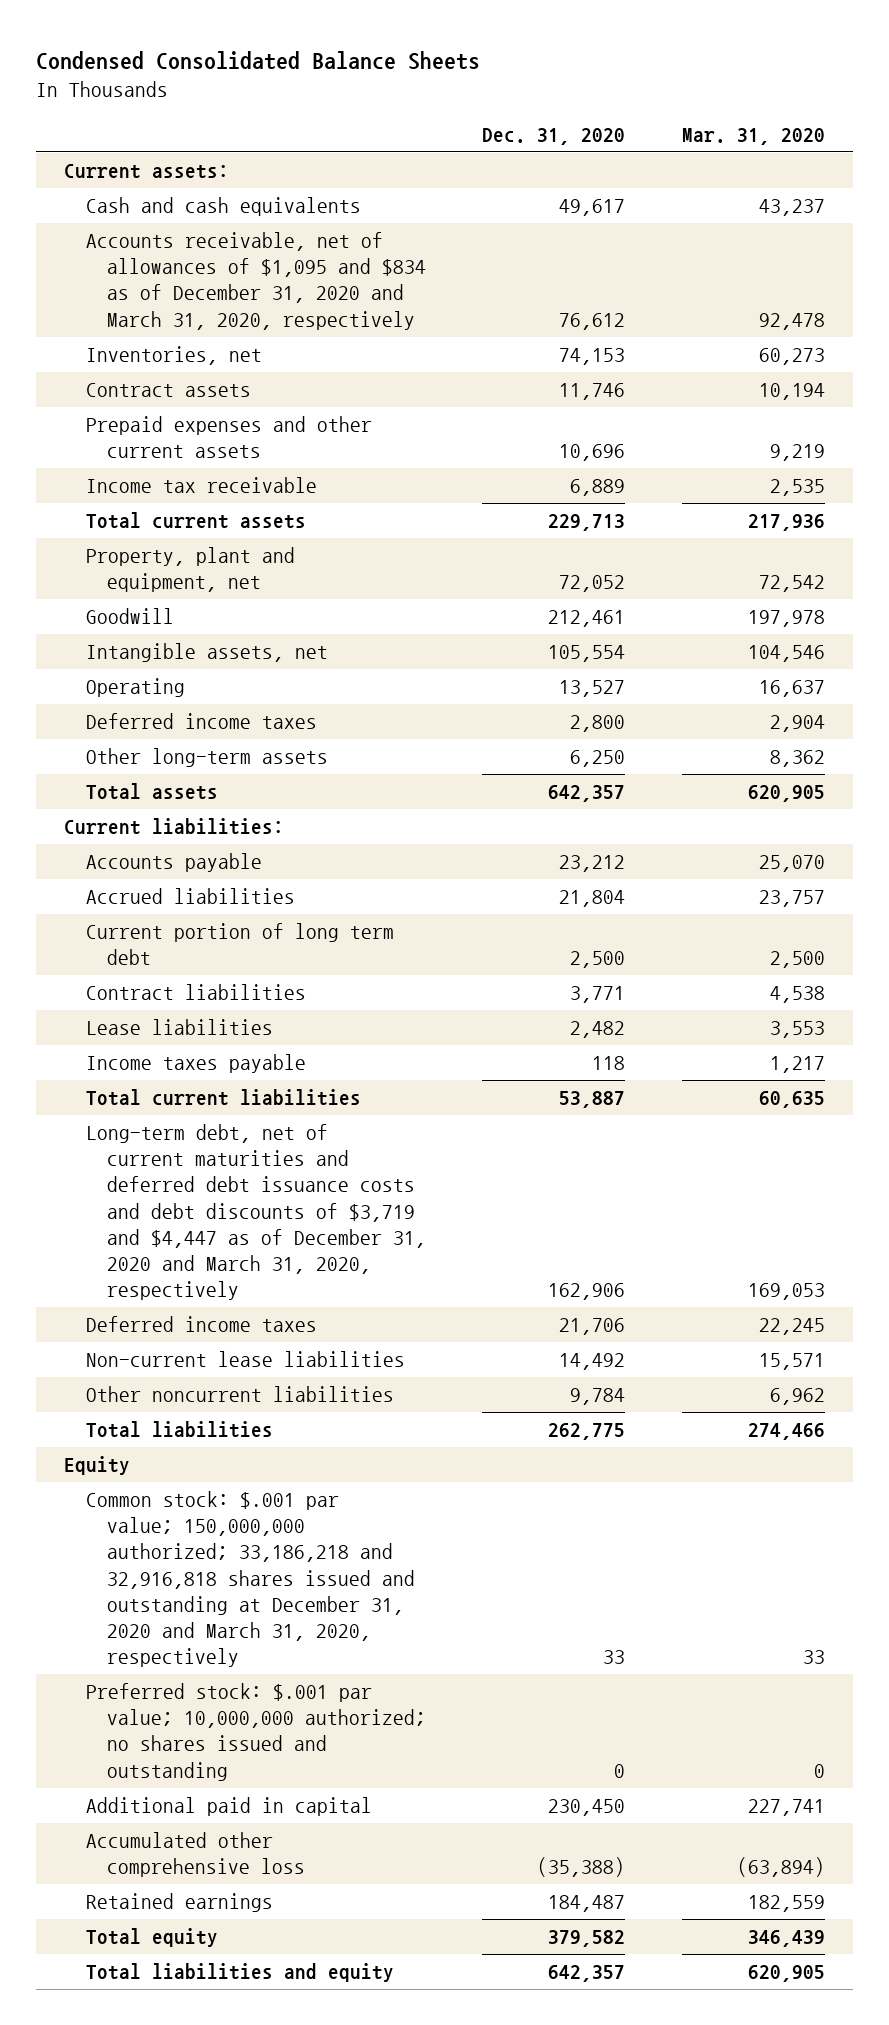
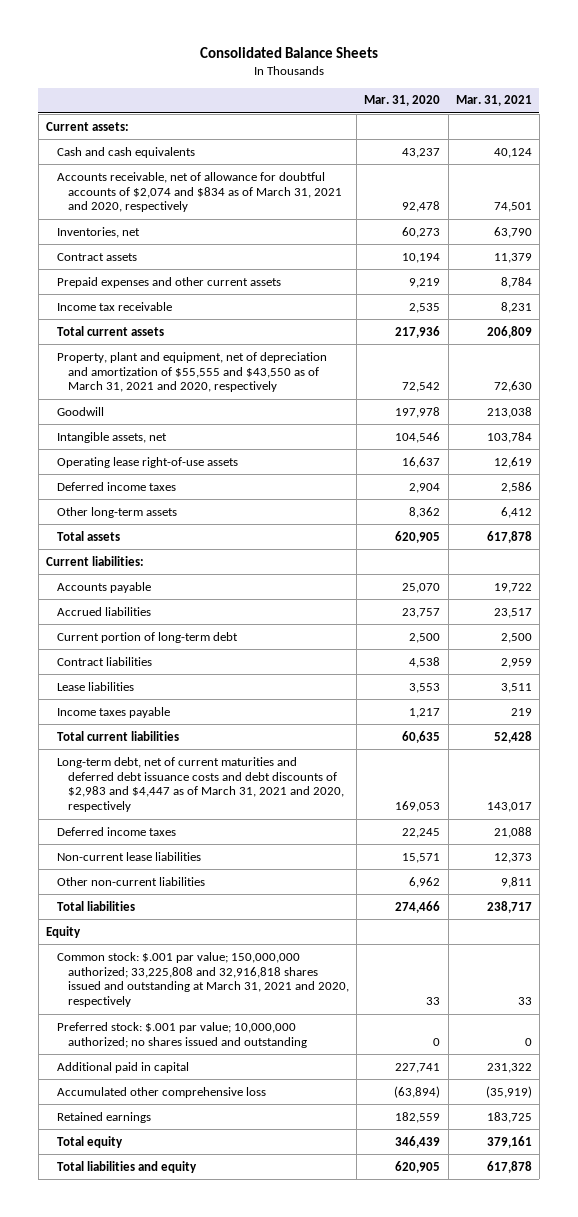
- Condensed Consolidated Balance Sheets
+ Consolidated Balance Sheets
- | Dec. 31, 2020 | Mar. 31, 2020
+ | Mar. 31, 2020 | Mar. 31, 2021
- Accounts receivable, net of allowances of $1,095 and $834 as of December 31, 2020 and March 31, 2020, respectively | 76,612 | 92,478
+ Accounts receivable, net of allowance for doubtful accounts of $2,074 and $834 as of March 31, 2021 and 2020, respectively | 92,478 | 74,501
- Property, plant and equipment, net | 72,052 | 72,542
+ Property, plant and equipment, net of depreciation and amortization of $55,555 and $43,550 as of March 31, 2021 and 2020, respectively | 72,542 | 72,630
- Operating | 13,527 | 16,637
+ Operating lease right-of-use assets | 16,637 | 12,619
- Current portion of long term debt | 2,500 | 2,500
+ Current portion of long-term debt | 2,500 | 2,500
- Long-term debt, net of current maturities and deferred debt issuance costs and debt discounts of $3,719 and $4,447 as of December 31, 2020 and March 31, 2020, respectively | 162,906 | 169,053
+ Long-term debt, net of current maturities and deferred debt issuance costs and debt discounts of $2,983 and $4,447 as of March 31, 2021 and 2020, respectively | 169,053 | 143,017
- Other noncurrent liabilities | 9,784 | 6,962
+ Other non-current liabilities | 6,962 | 9,811
- Common stock: $.001 par value; 150,000,000 authorized; 33,186,218 and 32,916,818 shares issued and outstanding at December 31, 2020 and March 31, 2020, respectively | 33 | 33
+ Common stock: $.001 par value; 150,000,000 authorized; 33,225,808 and 32,916,818 shares issued and outstanding at March 31, 2021 and 2020, respectively | 33 | 33

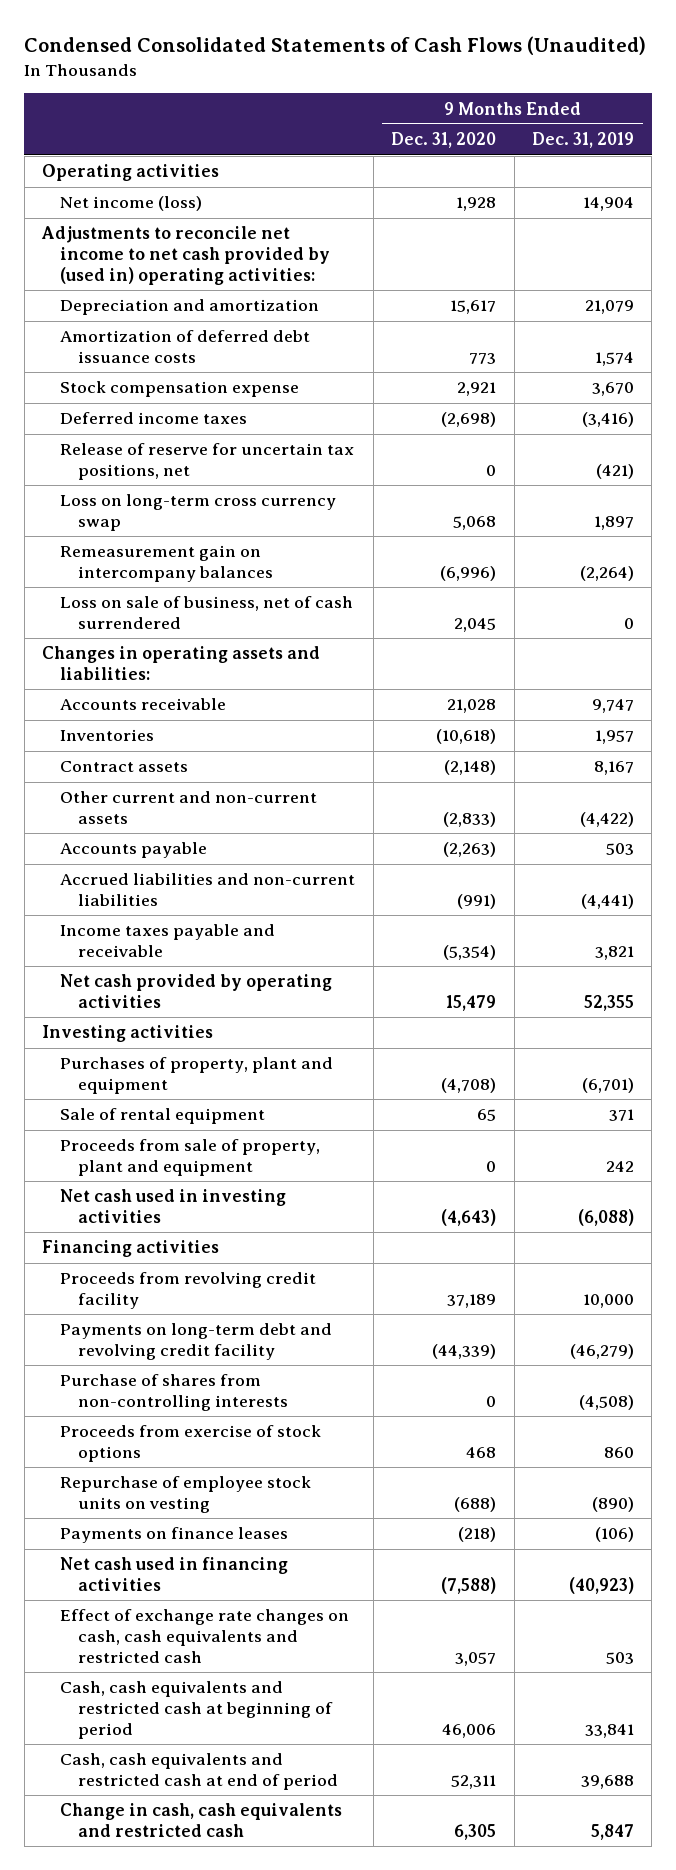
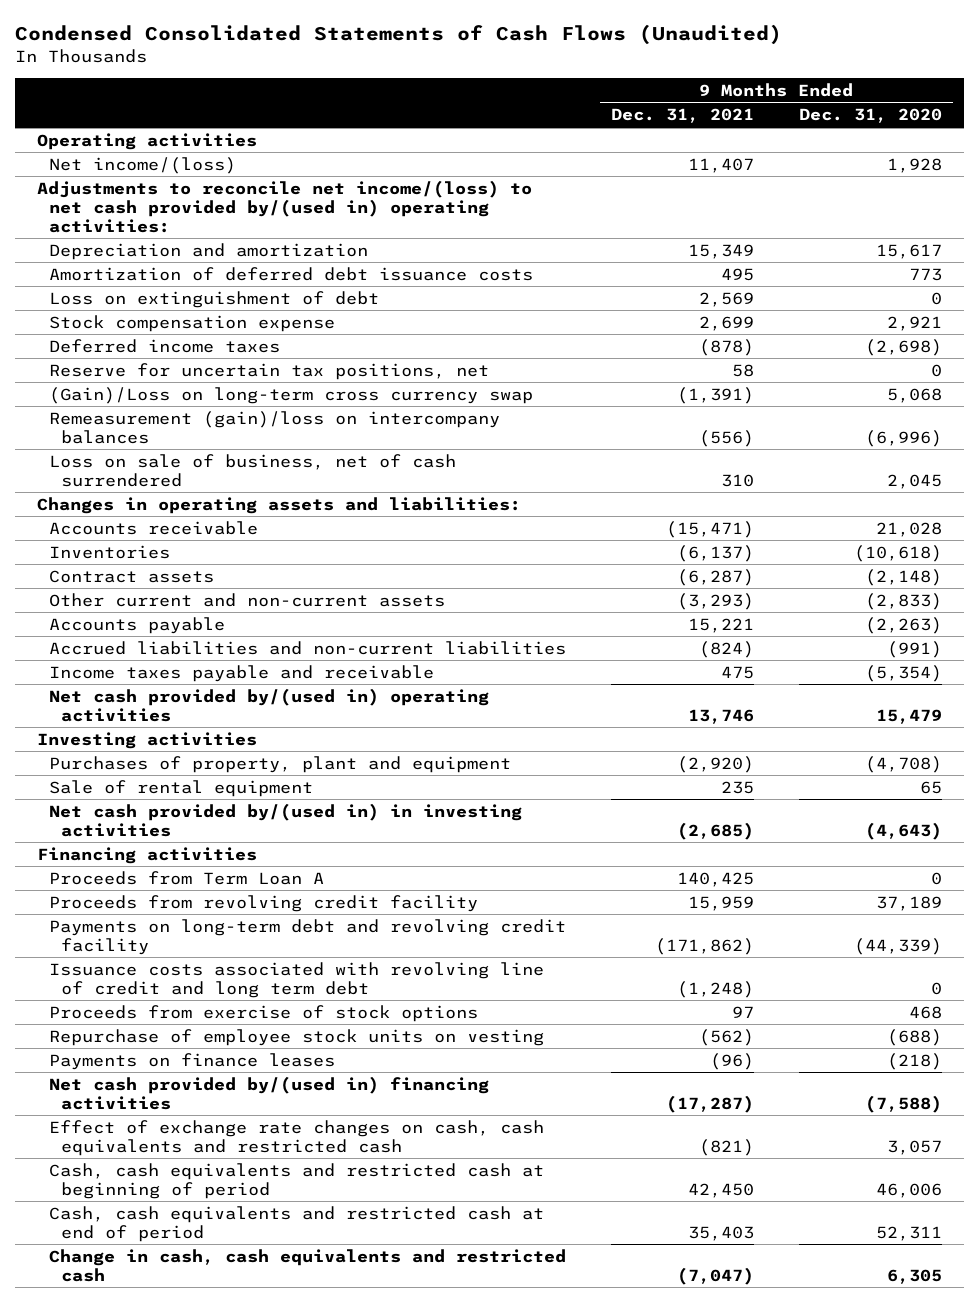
- | 9 Months Ended Dec. 31, 2020 | 9 Months Ended Dec. 31, 2019
+ | 9 Months Ended Dec. 31, 2021 | 9 Months Ended Dec. 31, 2020
- Net income (loss) | 1,928 | 14,904
- Adjustments to reconcile net income to net cash provided by (used in) operating activities:
+ Net income/(loss) | 11,407 | 1,928
+ Adjustments to reconcile net income/(loss) to net cash provided by/(used in) operating activities:
+ Loss on extinguishment of debt | 2,569 | 0
- Release of reserve for uncertain tax positions, net | 0 | (421)
- Loss on long-term cross currency swap | 5,068 | 1,897
- Remeasurement gain on intercompany balances | (6,996) | (2,264)
+ Reserve for uncertain tax positions, net | 58 | 0
+ (Gain)/Loss on long-term cross currency swap | (1,391) | 5,068
+ Remeasurement (gain)/loss on intercompany balances | (556) | (6,996)
- Net cash provided by operating activities | 15,479 | 52,355
+ Net cash provided by/(used in) operating activities | 13,746 | 15,479
- Proceeds from sale of property, plant and equipment | 0 | 242
- Net cash used in investing activities | (4,643) | (6,088)
+ Net cash provided by/(used in) in investing activities | (2,685) | (4,643)
+ Proceeds from Term Loan A | 140,425 | 0
- Purchase of shares from non-controlling interests | 0 | (4,508)
+ Issuance costs associated with revolving line of credit and long term debt | (1,248) | 0
- Net cash used in financing activities | (7,588) | (40,923)
+ Net cash provided by/(used in) financing activities | (17,287) | (7,588)

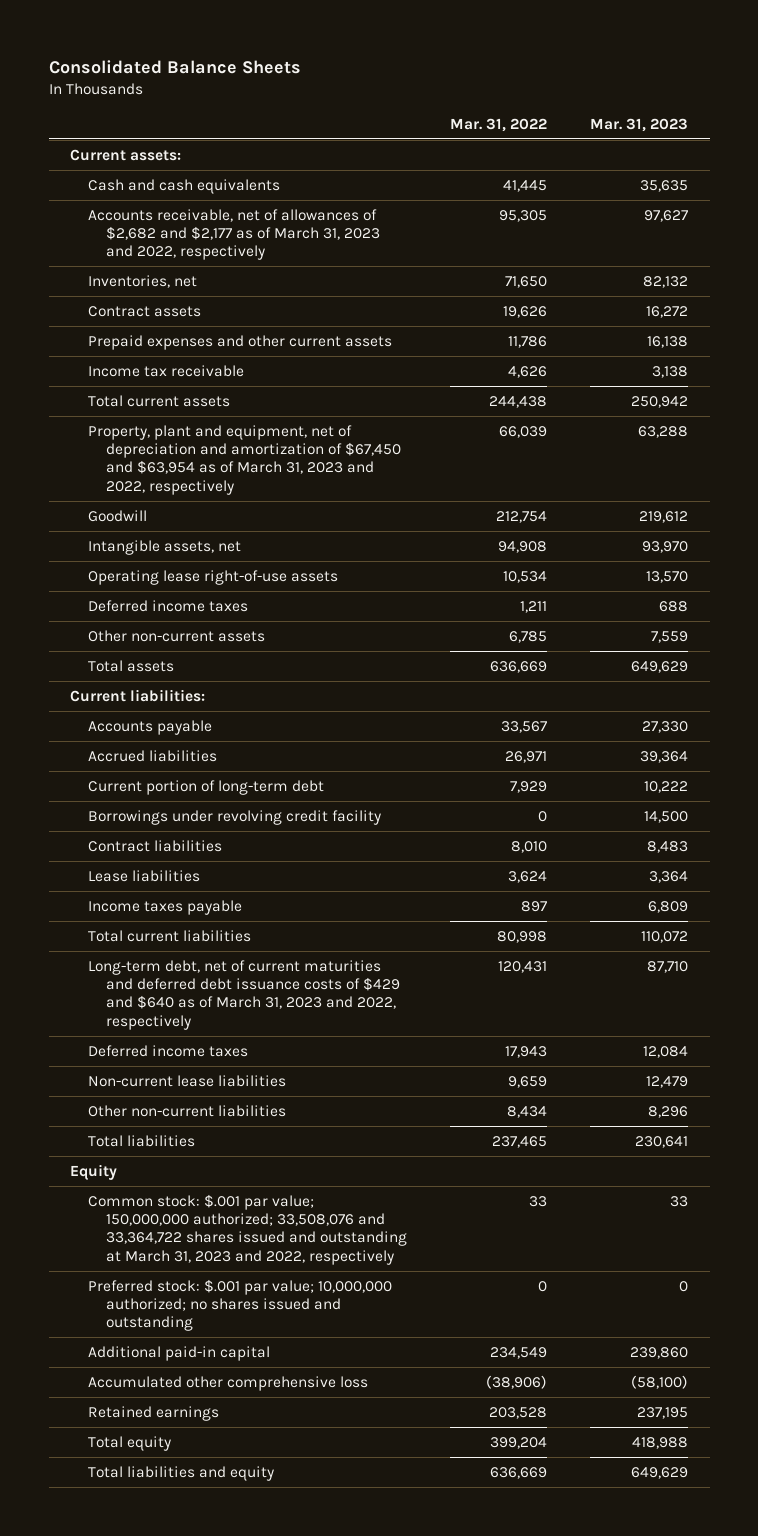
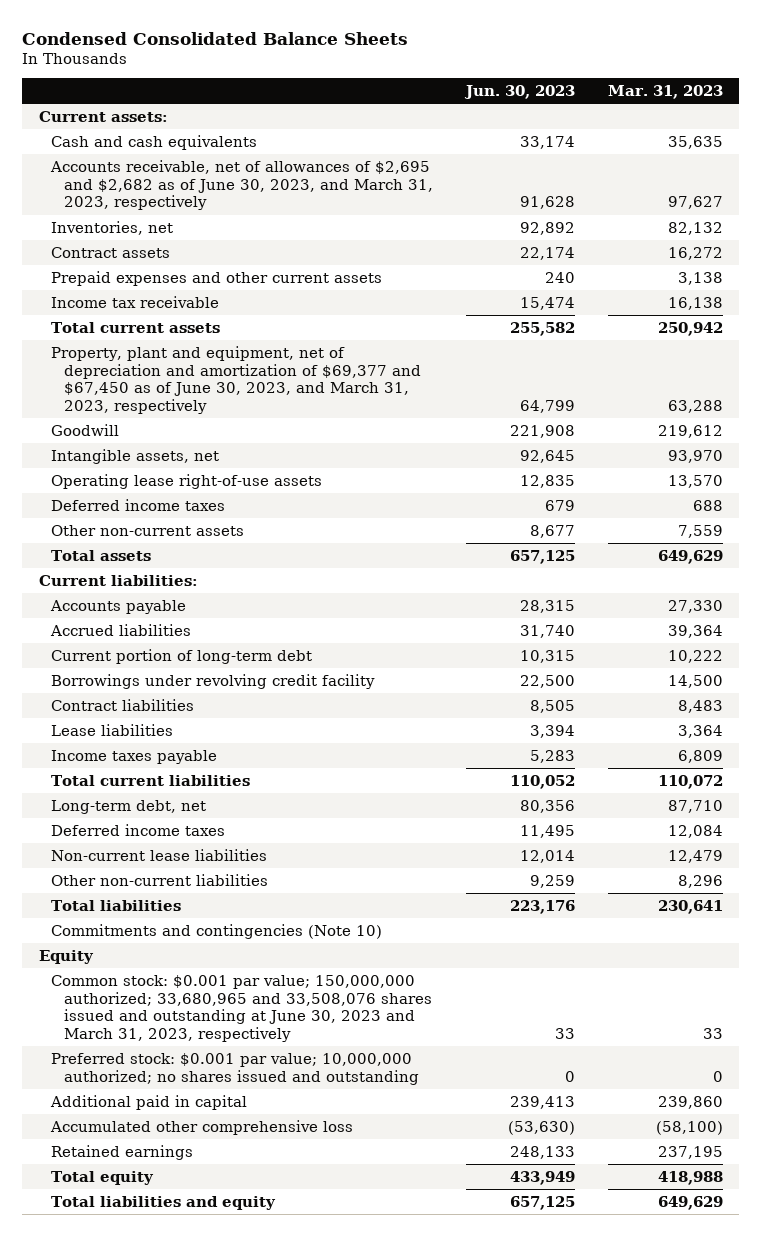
- Consolidated Balance Sheets
+ Condensed Consolidated Balance Sheets
- | Mar. 31, 2022 | Mar. 31, 2023
+ | Jun. 30, 2023 | Mar. 31, 2023
- Accounts receivable, net of allowances of $2,682 and $2,177 as of March 31, 2023 and 2022, respectively | 95,305 | 97,627
+ Accounts receivable, net of allowances of $2,695 and $2,682 as of June 30, 2023, and March 31, 2023, respectively | 91,628 | 97,627
- Prepaid expenses and other current assets | 11,786 | 16,138
- Income tax receivable | 4,626 | 3,138
+ Prepaid expenses and other current assets | 240 | 3,138
+ Income tax receivable | 15,474 | 16,138
- Property, plant and equipment, net of depreciation and amortization of $67,450 and $63,954 as of March 31, 2023 and 2022, respectively | 66,039 | 63,288
+ Property, plant and equipment, net of depreciation and amortization of $69,377 and $67,450 as of June 30, 2023, and March 31, 2023, respectively | 64,799 | 63,288
- Long-term debt, net of current maturities and deferred debt issuance costs of $429 and $640 as of March 31, 2023 and 2022, respectively | 120,431 | 87,710
+ Long-term debt, net | 80,356 | 87,710
+ Commitments and contingencies (Note 10)
- Common stock: $.001 par value; 150,000,000 authorized; 33,508,076 and 33,364,722 shares issued and outstanding at March 31, 2023 and 2022, respectively | 33 | 33
- Preferred stock: $.001 par value; 10,000,000 authorized; no shares issued and outstanding | 0 | 0
- Additional paid-in capital | 234,549 | 239,860
+ Common stock: $0.001 par value; 150,000,000 authorized; 33,680,965 and 33,508,076 shares issued and outstanding at June 30, 2023 and March 31, 2023, respectively | 33 | 33
+ Preferred stock: $0.001 par value; 10,000,000 authorized; no shares issued and outstanding | 0 | 0
+ Additional paid in capital | 239,413 | 239,860

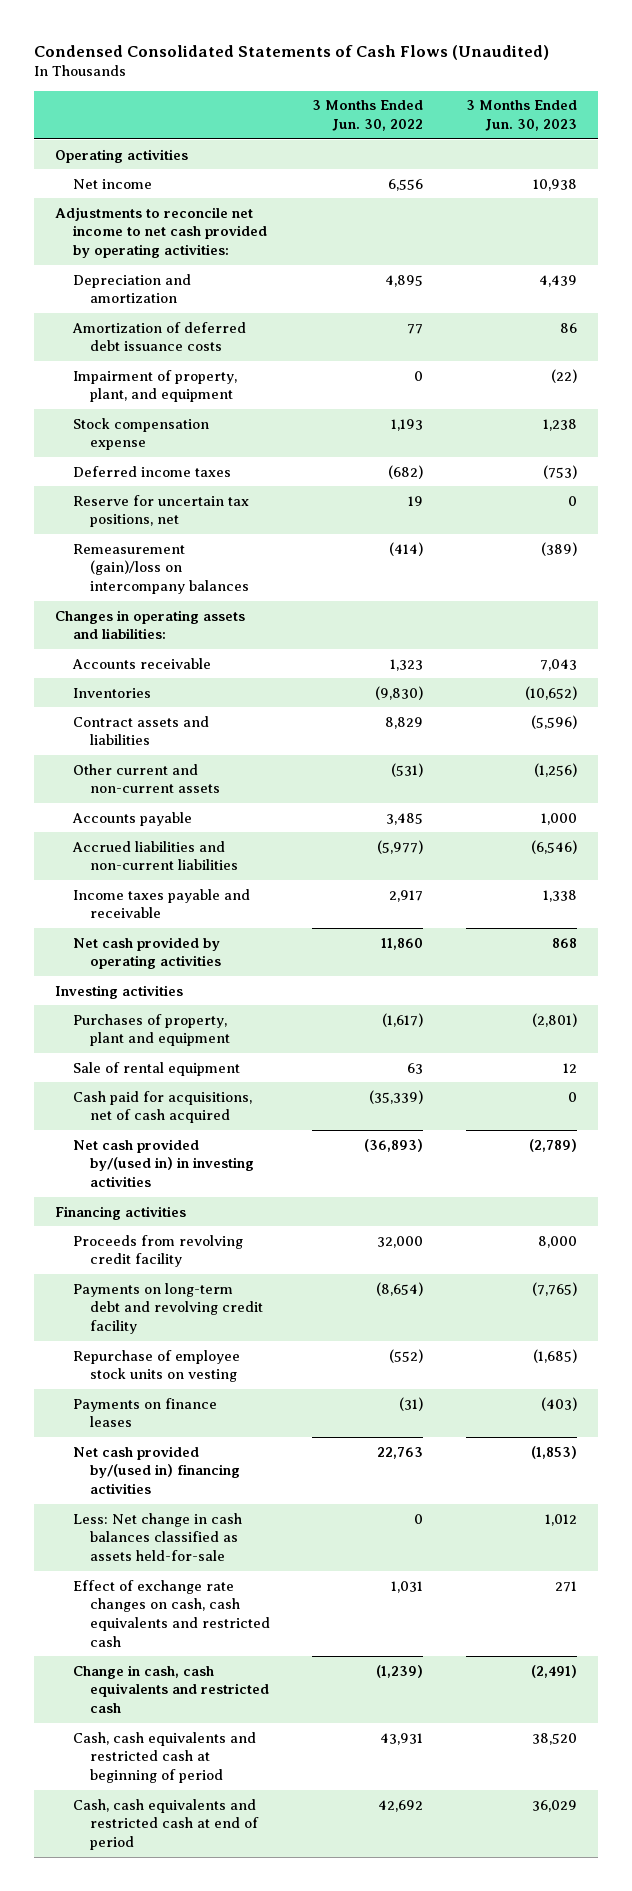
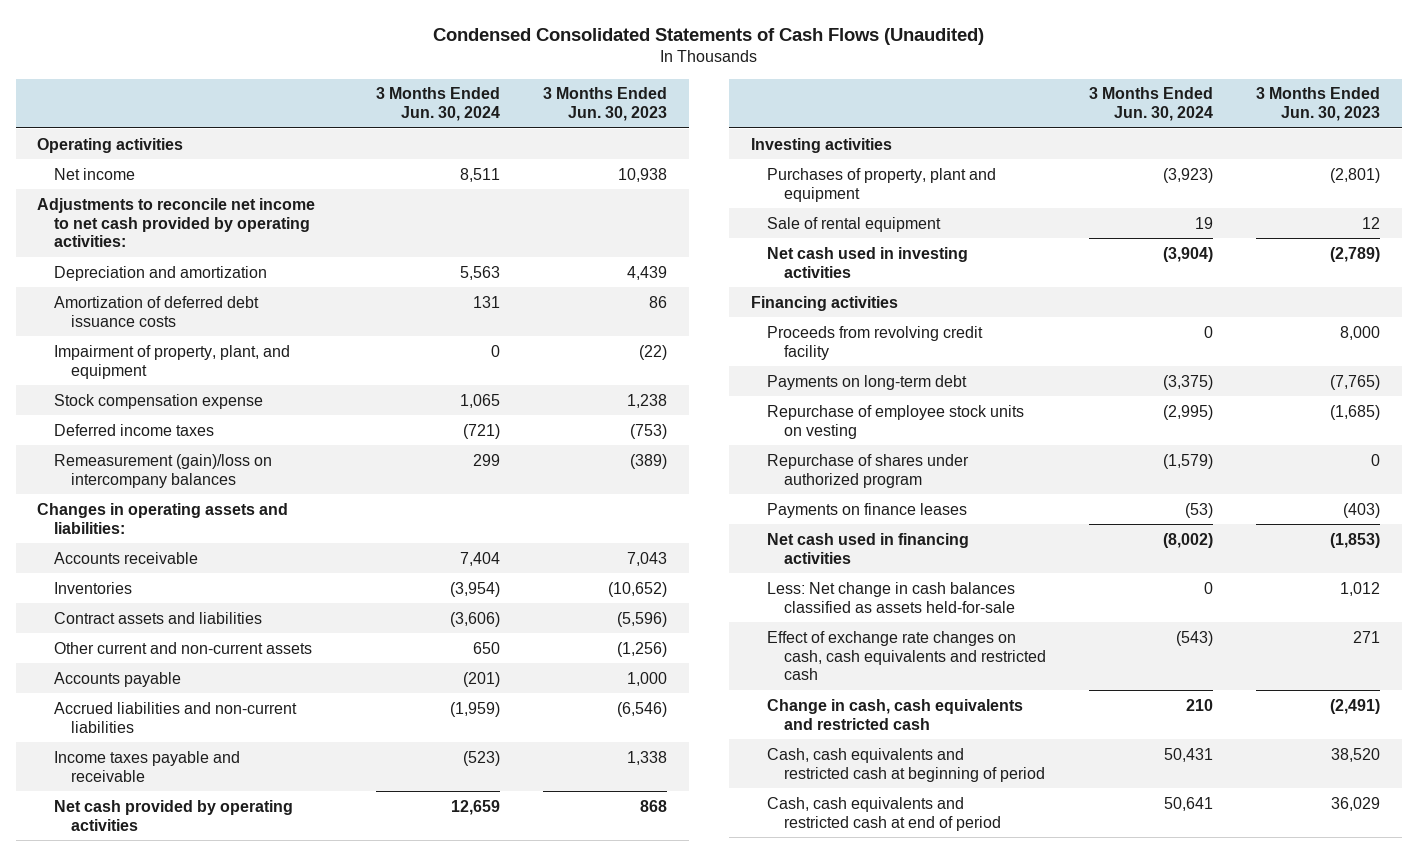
- | 3 Months Ended Jun. 30, 2022 | 3 Months Ended Jun. 30, 2023
+ | 3 Months Ended Jun. 30, 2024 | 3 Months Ended Jun. 30, 2023
- Reserve for uncertain tax positions, net | 19 | 0
- Cash paid for acquisitions, net of cash acquired | (35,339) | 0
- Net cash provided by/(used in) in investing activities | (36,893) | (2,789)
+ Net cash used in investing activities | (3,904) | (2,789)
- Payments on long-term debt and revolving credit facility | (8,654) | (7,765)
+ Payments on long-term debt | (3,375) | (7,765)
+ Repurchase of shares under authorized program | (1,579) | 0
- Net cash provided by/(used in) financing activities | 22,763 | (1,853)
+ Net cash used in financing activities | (8,002) | (1,853)

